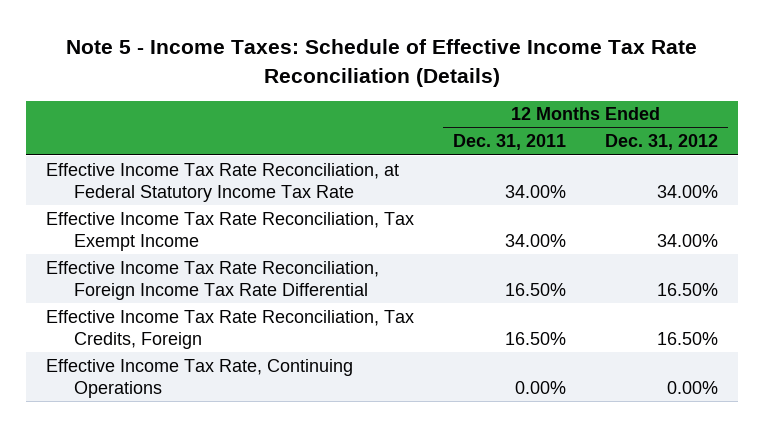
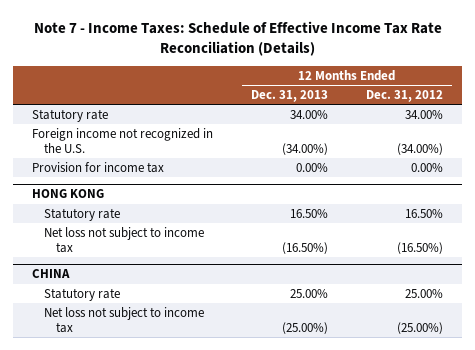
- Note 5 - Income Taxes: Schedule of Effective Income Tax Rate Reconciliation (Details)
+ Note 7 - Income Taxes: Schedule of Effective Income Tax Rate Reconciliation (Details)
- | 12 Months Ended Dec. 31, 2011 | 12 Months Ended Dec. 31, 2012
+ | 12 Months Ended Dec. 31, 2013 | 12 Months Ended Dec. 31, 2012
- Effective Income Tax Rate Reconciliation, at Federal Statutory Income Tax Rate | 34.00% | 34.00%
- Effective Income Tax Rate Reconciliation, Tax Exempt Income | 34.00% | 34.00%
- Effective Income Tax Rate Reconciliation, Foreign Income Tax Rate Differential | 16.50% | 16.50%
- Effective Income Tax Rate Reconciliation, Tax Credits, Foreign | 16.50% | 16.50%
- Effective Income Tax Rate, Continuing Operations | 0.00% | 0.00%
+ Statutory rate | 34.00% | 34.00%
+ Foreign income not recognized in the U.S. | (34.00%) | (34.00%)
+ Provision for income tax | 0.00% | 0.00%
+ HONG KONG
+ Statutory rate | 16.50% | 16.50%
+ Net loss not subject to income tax | (16.50%) | (16.50%)
+ CHINA
+ Statutory rate | 25.00% | 25.00%
+ Net loss not subject to income tax | (25.00%) | (25.00%)

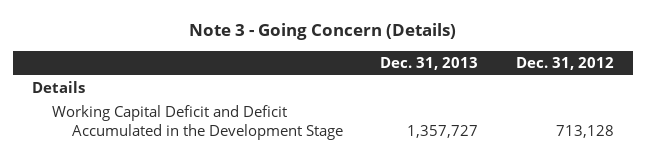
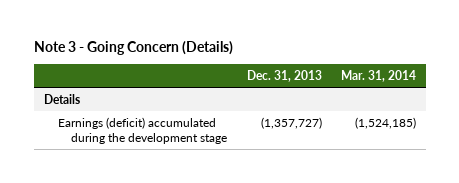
- | Dec. 31, 2013 | Dec. 31, 2012
+ | Dec. 31, 2013 | Mar. 31, 2014
- Working Capital Deficit and Deficit Accumulated in the Development Stage | 1,357,727 | 713,128
+ Earnings (deficit) accumulated during the development stage | (1,357,727) | (1,524,185)

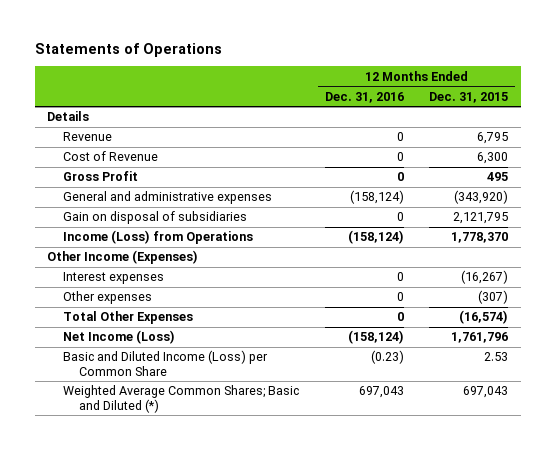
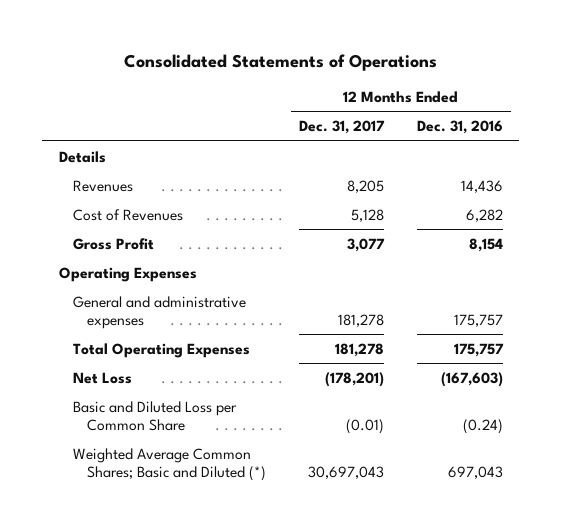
- Statements of Operations
+ Consolidated Statements of Operations
- | 12 Months Ended Dec. 31, 2016 | 12 Months Ended Dec. 31, 2015
+ | 12 Months Ended Dec. 31, 2017 | 12 Months Ended Dec. 31, 2016
- Revenue | 0 | 6,795
- Cost of Revenue | 0 | 6,300
- Gross Profit | 0 | 495
- General and administrative expenses | (158,124) | (343,920)
- Gain on disposal of subsidiaries | 0 | 2,121,795
- Income (Loss) from Operations | (158,124) | 1,778,370
- Other Income (Expenses)
- Interest expenses | 0 | (16,267)
- Other expenses | 0 | (307)
- Total Other Expenses | 0 | (16,574)
- Net Income (Loss) | (158,124) | 1,761,796
- Basic and Diluted Income (Loss) per Common Share | (0.23) | 2.53
+ Revenues | 8,205 | 14,436
+ Cost of Revenues | 5,128 | 6,282
+ Gross Profit | 3,077 | 8,154
+ Operating Expenses
+ General and administrative expenses | 181,278 | 175,757
+ Total Operating Expenses | 181,278 | 175,757
+ Net Loss | (178,201) | (167,603)
+ Basic and Diluted Loss per Common Share | (0.01) | (0.24)

